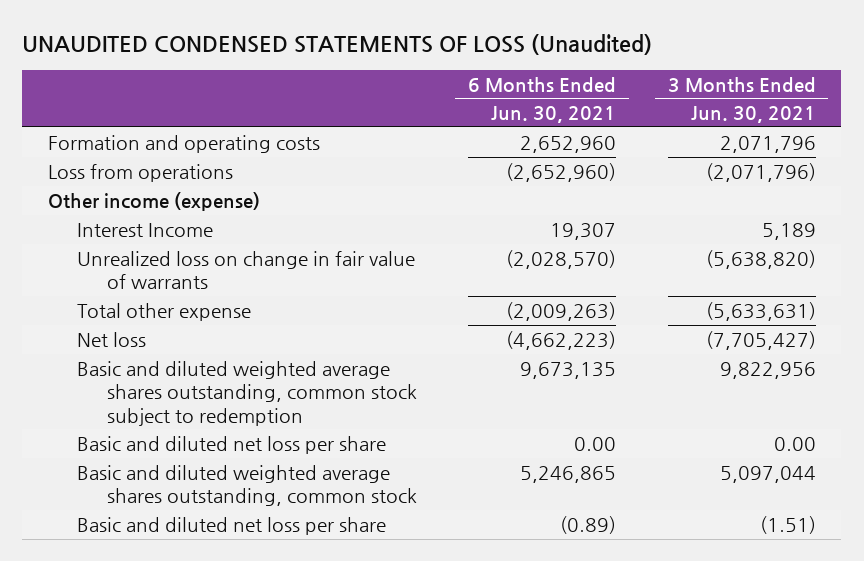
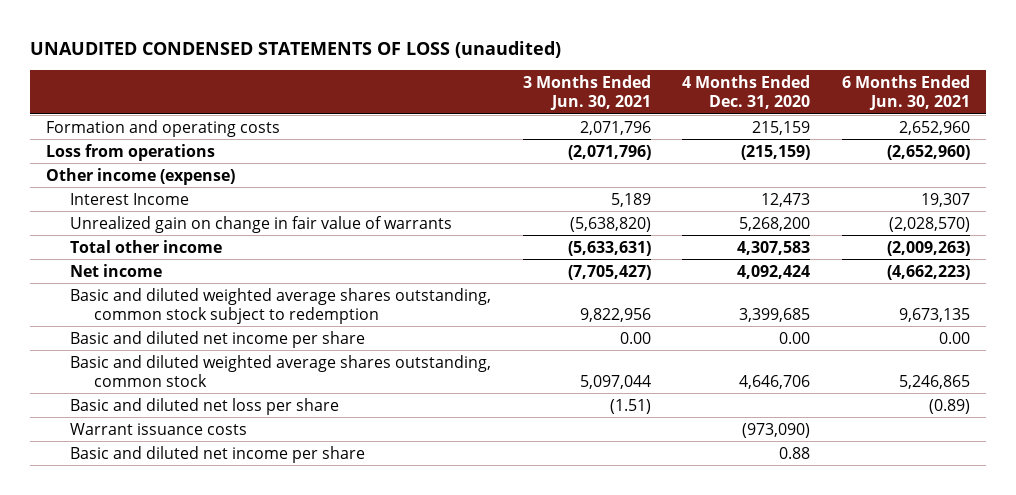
- UNAUDITED CONDENSED STATEMENTS OF LOSS (Unaudited)
+ UNAUDITED CONDENSED STATEMENTS OF LOSS (unaudited)
- | 6 Months Ended Jun. 30, 2021 | 3 Months Ended Jun. 30, 2021
+ | 3 Months Ended Jun. 30, 2021 | 4 Months Ended Dec. 31, 2020 | 6 Months Ended Jun. 30, 2021
- Unrealized loss on change in fair value of warrants | (2,028,570) | (5,638,820)
- Total other expense | (2,009,263) | (5,633,631)
- Net loss | (4,662,223) | (7,705,427)
+ Unrealized gain on change in fair value of warrants | (5,638,820) | 5,268,200 | (2,028,570)
+ Total other income | (5,633,631) | 4,307,583 | (2,009,263)
+ Net income | (7,705,427) | 4,092,424 | (4,662,223)
- Basic and diluted net loss per share | 0.00 | 0.00
+ Basic and diluted net income per share | 0.00 | 0.00 | 0.00
+ Warrant issuance costs | | (973,090) |
+ Basic and diluted net income per share | | 0.88 |

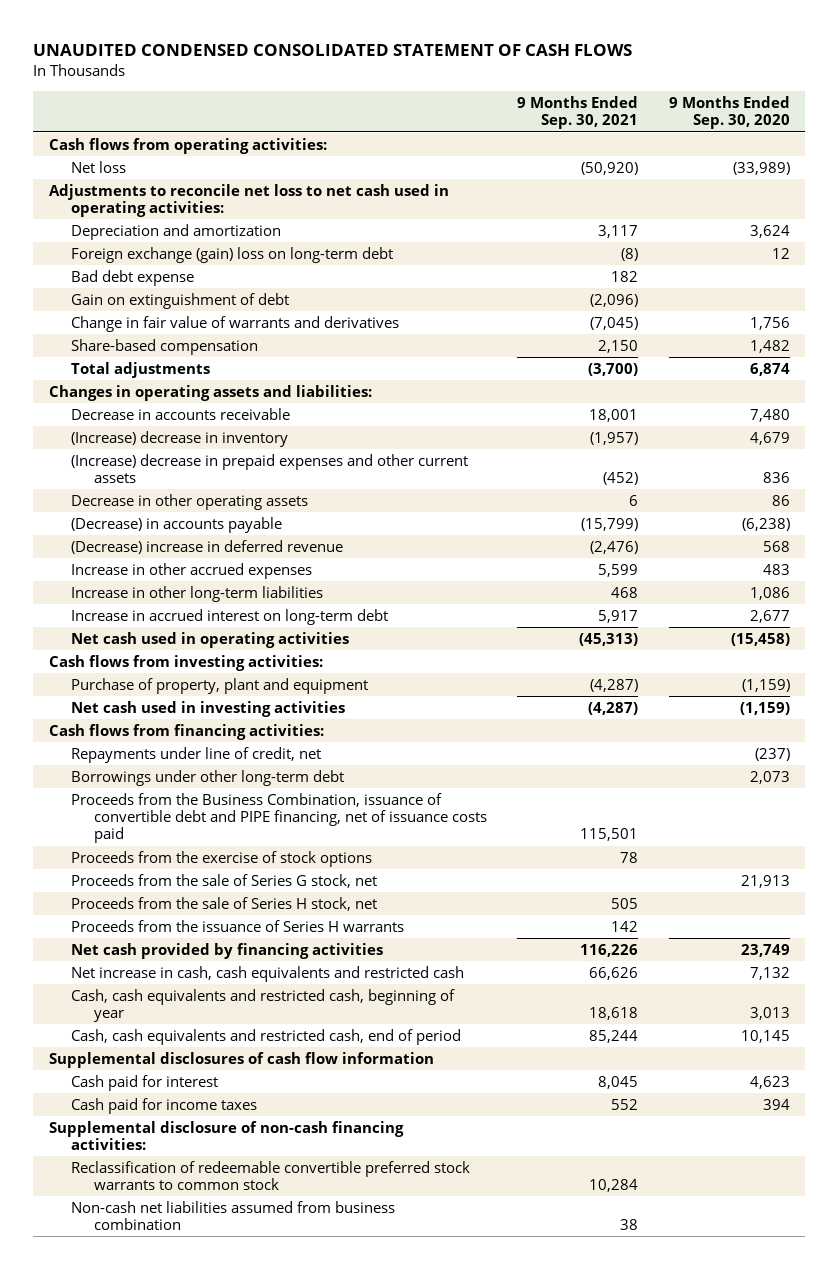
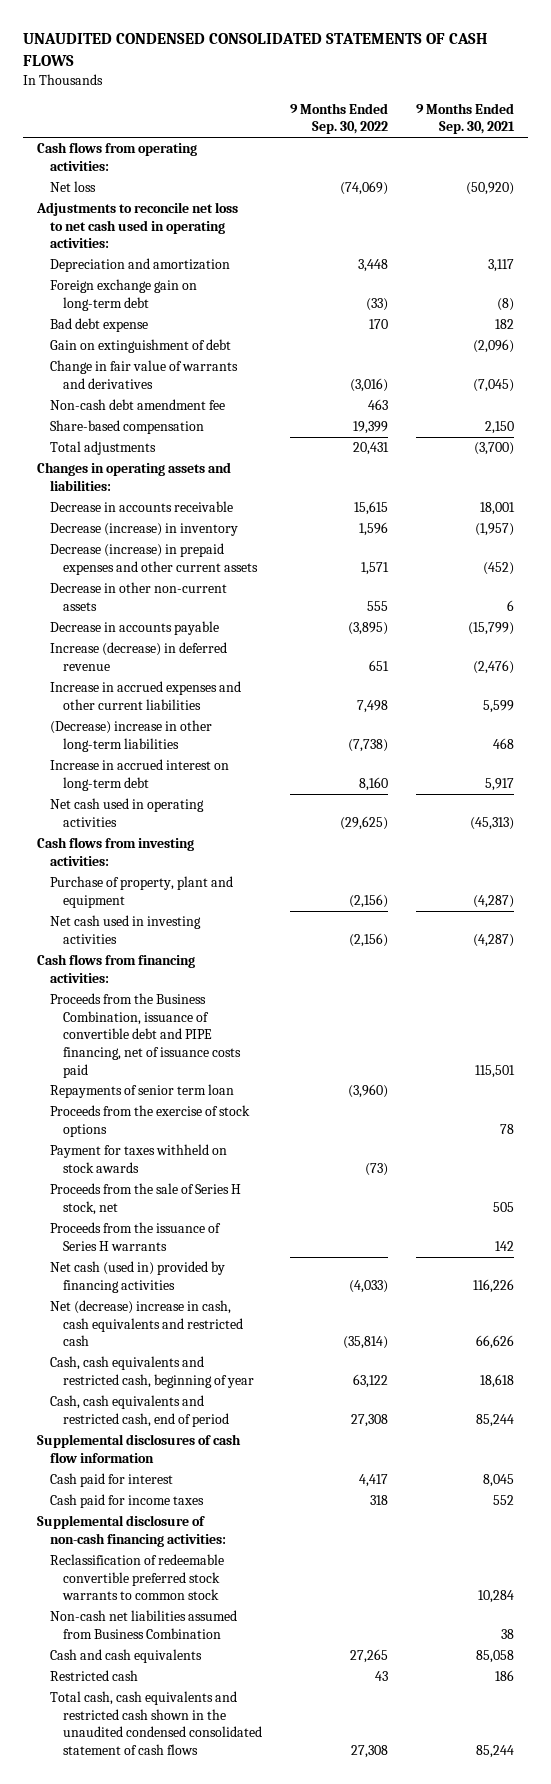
- UNAUDITED CONDENSED CONSOLIDATED STATEMENT OF CASH FLOWS
+ UNAUDITED CONDENSED CONSOLIDATED STATEMENTS OF CASH FLOWS
- | 9 Months Ended Sep. 30, 2021 | 9 Months Ended Sep. 30, 2020
+ | 9 Months Ended Sep. 30, 2022 | 9 Months Ended Sep. 30, 2021
- Foreign exchange (gain) loss on long-term debt | (8) | 12
+ Foreign exchange gain on long-term debt | (33) | (8)
+ Non-cash debt amendment fee | 463 |
- (Increase) decrease in inventory | (1,957) | 4,679
- (Increase) decrease in prepaid expenses and other current assets | (452) | 836
- Decrease in other operating assets | 6 | 86
- (Decrease) in accounts payable | (15,799) | (6,238)
- (Decrease) increase in deferred revenue | (2,476) | 568
- Increase in other accrued expenses | 5,599 | 483
- Increase in other long-term liabilities | 468 | 1,086
+ Decrease (increase) in inventory | 1,596 | (1,957)
+ Decrease (increase) in prepaid expenses and other current assets | 1,571 | (452)
+ Decrease in other non-current assets | 555 | 6
+ Decrease in accounts payable | (3,895) | (15,799)
+ Increase (decrease) in deferred revenue | 651 | (2,476)
+ Increase in accrued expenses and other current liabilities | 7,498 | 5,599
+ (Decrease) increase in other long-term liabilities | (7,738) | 468
- Repayments under line of credit, net | | (237)
- Borrowings under other long-term debt | | 2,073
+ Repayments of senior term loan | (3,960) |
- Proceeds from the sale of Series G stock, net | | 21,913
+ Payment for taxes withheld on stock awards | (73) |
- Net cash provided by financing activities | 116,226 | 23,749
- Net increase in cash, cash equivalents and restricted cash | 66,626 | 7,132
+ Net cash (used in) provided by financing activities | (4,033) | 116,226
+ Net (decrease) increase in cash, cash equivalents and restricted cash | (35,814) | 66,626
- Non-cash net liabilities assumed from business combination | 38 |
+ Non-cash net liabilities assumed from Business Combination | | 38
+ Cash and cash equivalents | 27,265 | 85,058
+ Restricted cash | 43 | 186
+ Total cash, cash equivalents and restricted cash shown in the unaudited condensed consolidated statement of cash flows | 27,308 | 85,244

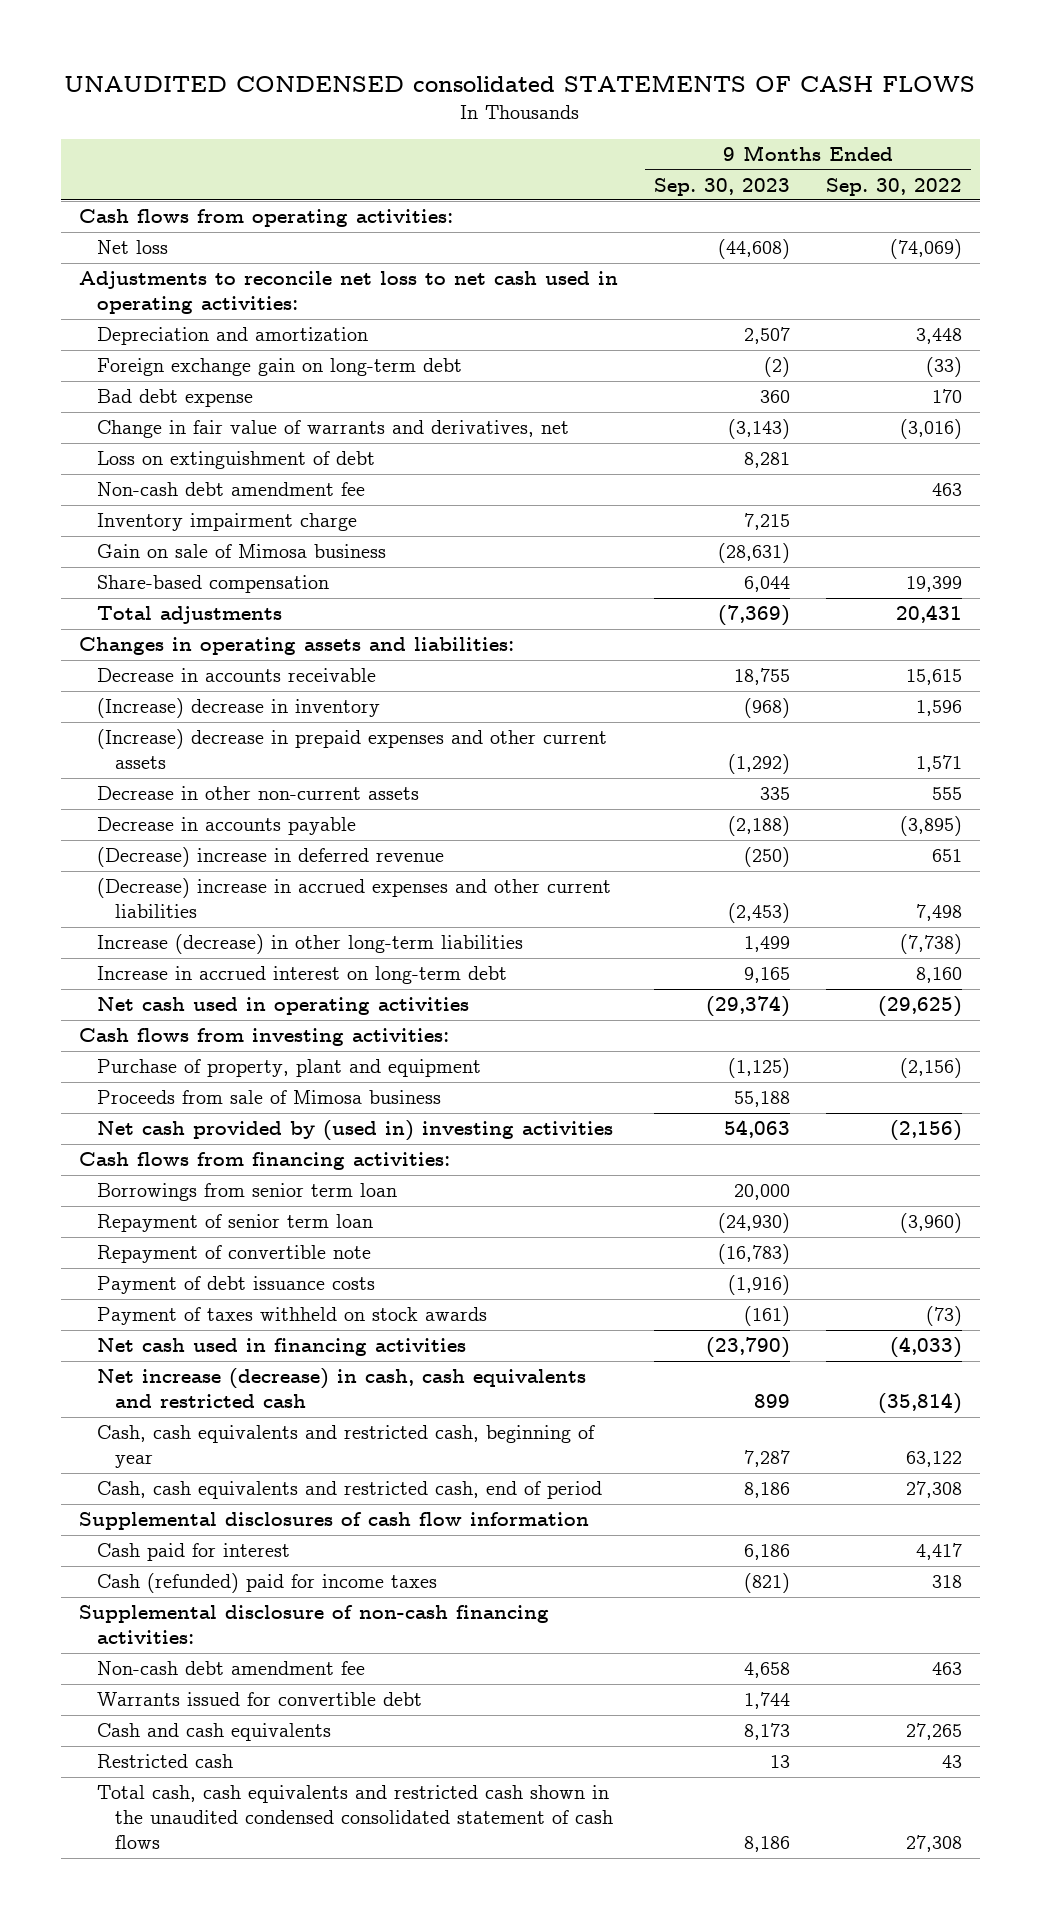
- UNAUDITED CONDENSED CONSOLIDATED STATEMENTS OF CASH FLOWS
+ UNAUDITED CONDENSED consolidated STATEMENTS OF CASH FLOWS
- | 9 Months Ended Sep. 30, 2022 | 9 Months Ended Sep. 30, 2021
+ | 9 Months Ended Sep. 30, 2023 | 9 Months Ended Sep. 30, 2022
- Gain on extinguishment of debt | | (2,096)
- Change in fair value of warrants and derivatives | (3,016) | (7,045)
+ Change in fair value of warrants and derivatives, net | (3,143) | (3,016)
+ Loss on extinguishment of debt | 8,281 |
+ Inventory impairment charge | 7,215 |
+ Gain on sale of Mimosa business | (28,631) |
- Decrease (increase) in inventory | 1,596 | (1,957)
- Decrease (increase) in prepaid expenses and other current assets | 1,571 | (452)
+ (Increase) decrease in inventory | (968) | 1,596
+ (Increase) decrease in prepaid expenses and other current assets | (1,292) | 1,571
- Increase (decrease) in deferred revenue | 651 | (2,476)
- Increase in accrued expenses and other current liabilities | 7,498 | 5,599
- (Decrease) increase in other long-term liabilities | (7,738) | 468
+ (Decrease) increase in deferred revenue | (250) | 651
+ (Decrease) increase in accrued expenses and other current liabilities | (2,453) | 7,498
+ Increase (decrease) in other long-term liabilities | 1,499 | (7,738)
- Net cash used in investing activities | (2,156) | (4,287)
+ Proceeds from sale of Mimosa business | 55,188 |
+ Net cash provided by (used in) investing activities | 54,063 | (2,156)
- Proceeds from the Business Combination, issuance of convertible debt and PIPE financing, net of issuance costs paid | | 115,501
- Repayments of senior term loan | (3,960) |
- Proceeds from the exercise of stock options | | 78
- Payment for taxes withheld on stock awards | (73) |
- Proceeds from the sale of Series H stock, net | | 505
- Proceeds from the issuance of Series H warrants | | 142
- Net cash (used in) provided by financing activities | (4,033) | 116,226
- Net (decrease) increase in cash, cash equivalents and restricted cash | (35,814) | 66,626
+ Borrowings from senior term loan | 20,000 |
+ Repayment of senior term loan | (24,930) | (3,960)
+ Repayment of convertible note | (16,783) |
+ Payment of debt issuance costs | (1,916) |
+ Payment of taxes withheld on stock awards | (161) | (73)
+ Net cash used in financing activities | (23,790) | (4,033)
+ Net increase (decrease) in cash, cash equivalents and restricted cash | 899 | (35,814)
- Cash paid for income taxes | 318 | 552
+ Cash (refunded) paid for income taxes | (821) | 318
- Reclassification of redeemable convertible preferred stock warrants to common stock | | 10,284
- Non-cash net liabilities assumed from Business Combination | | 38
+ Non-cash debt amendment fee | 4,658 | 463
+ Warrants issued for convertible debt | 1,744 |

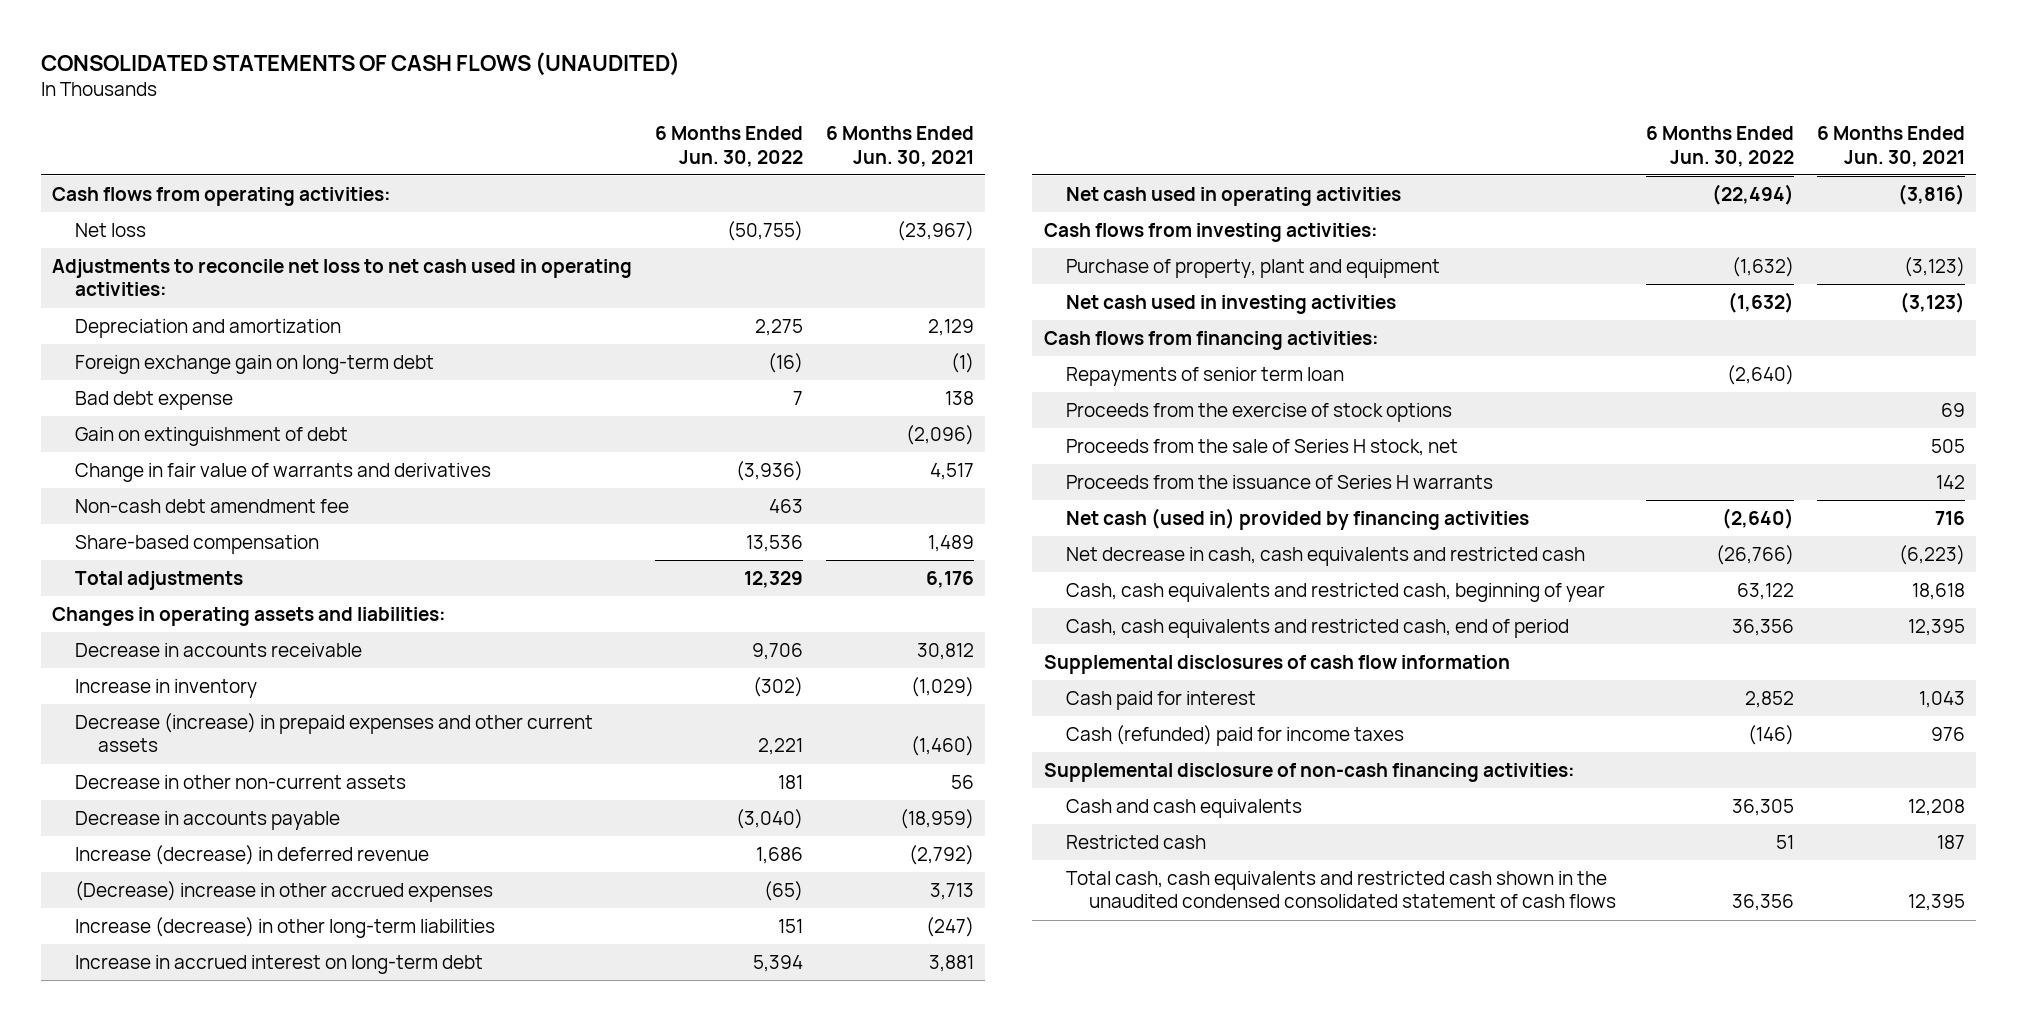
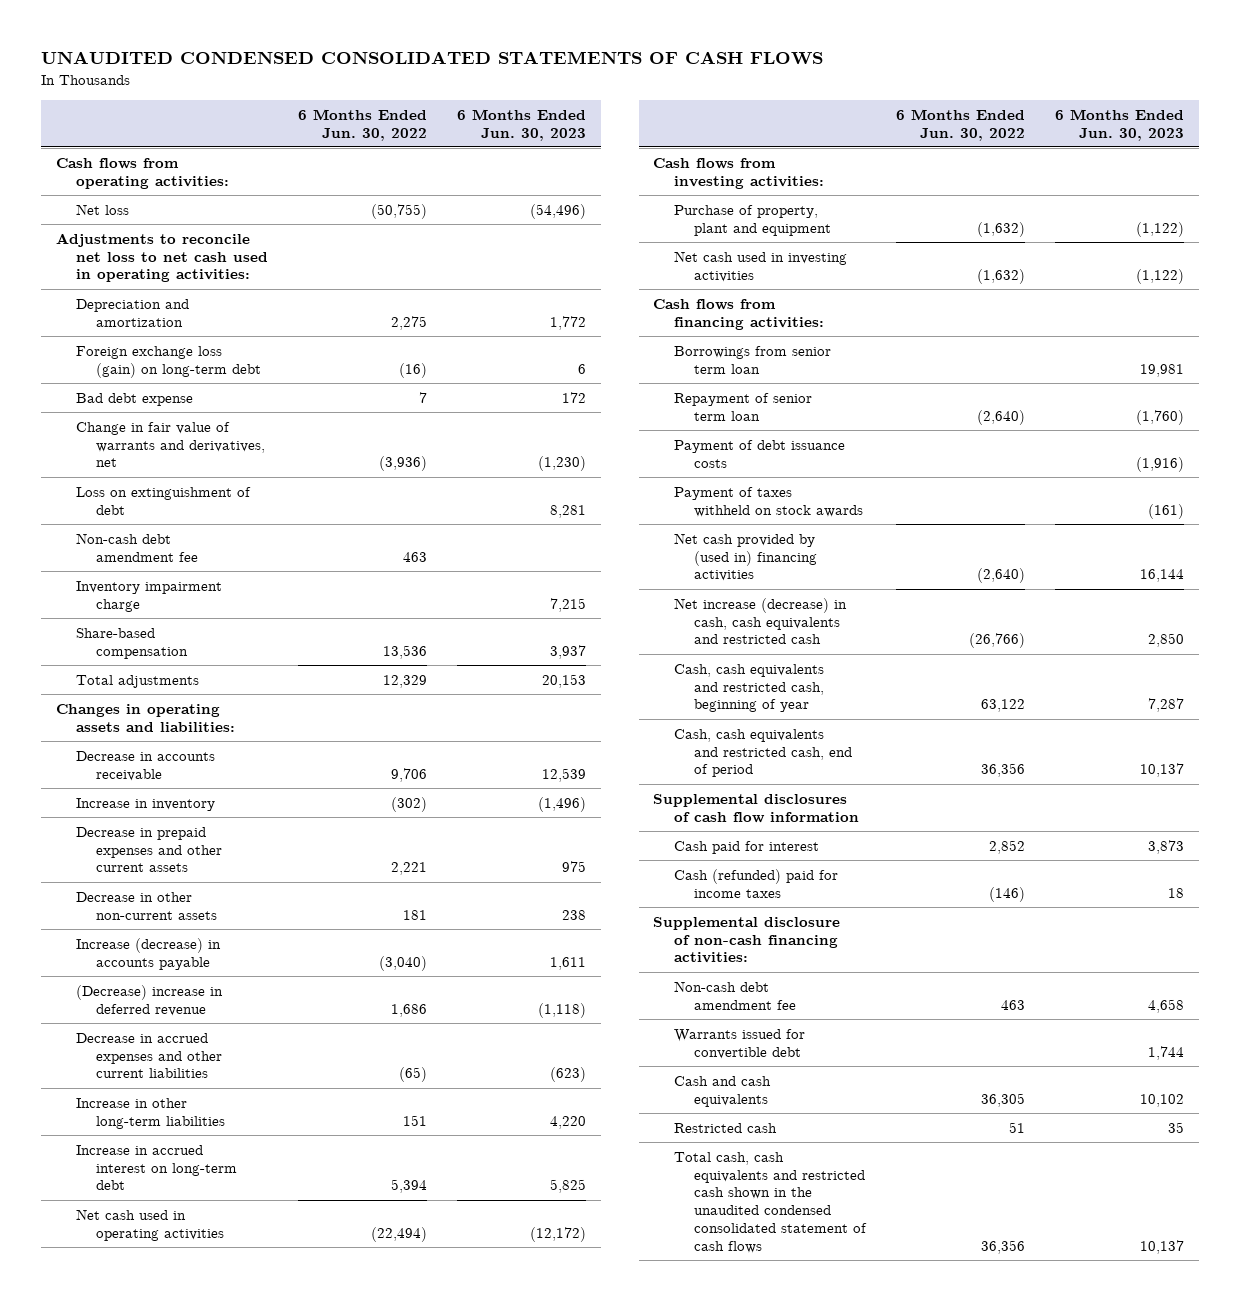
- CONSOLIDATED STATEMENTS OF CASH FLOWS (UNAUDITED)
+ UNAUDITED CONDENSED CONSOLIDATED STATEMENTS OF CASH FLOWS
- | 6 Months Ended Jun. 30, 2022 | 6 Months Ended Jun. 30, 2021
+ | 6 Months Ended Jun. 30, 2022 | 6 Months Ended Jun. 30, 2023
- Foreign exchange gain on long-term debt | (16) | (1)
+ Foreign exchange loss (gain) on long-term debt | (16) | 6
- Gain on extinguishment of debt | | (2,096)
- Change in fair value of warrants and derivatives | (3,936) | 4,517
+ Change in fair value of warrants and derivatives, net | (3,936) | (1,230)
+ Loss on extinguishment of debt | | 8,281
+ Inventory impairment charge | | 7,215
- Decrease (increase) in prepaid expenses and other current assets | 2,221 | (1,460)
+ Decrease in prepaid expenses and other current assets | 2,221 | 975
- Decrease in accounts payable | (3,040) | (18,959)
- Increase (decrease) in deferred revenue | 1,686 | (2,792)
- (Decrease) increase in other accrued expenses | (65) | 3,713
- Increase (decrease) in other long-term liabilities | 151 | (247)
+ Increase (decrease) in accounts payable | (3,040) | 1,611
+ (Decrease) increase in deferred revenue | 1,686 | (1,118)
+ Decrease in accrued expenses and other current liabilities | (65) | (623)
+ Increase in other long-term liabilities | 151 | 4,220
- Repayments of senior term loan | (2,640) |
- Proceeds from the exercise of stock options | | 69
- Proceeds from the sale of Series H stock, net | | 505
- Proceeds from the issuance of Series H warrants | | 142
- Net cash (used in) provided by financing activities | (2,640) | 716
- Net decrease in cash, cash equivalents and restricted cash | (26,766) | (6,223)
+ Borrowings from senior term loan | | 19,981
+ Repayment of senior term loan | (2,640) | (1,760)
+ Payment of debt issuance costs | | (1,916)
+ Payment of taxes withheld on stock awards | | (161)
+ Net cash provided by (used in) financing activities | (2,640) | 16,144
+ Net increase (decrease) in cash, cash equivalents and restricted cash | (26,766) | 2,850
+ Non-cash debt amendment fee | 463 | 4,658
+ Warrants issued for convertible debt | | 1,744

